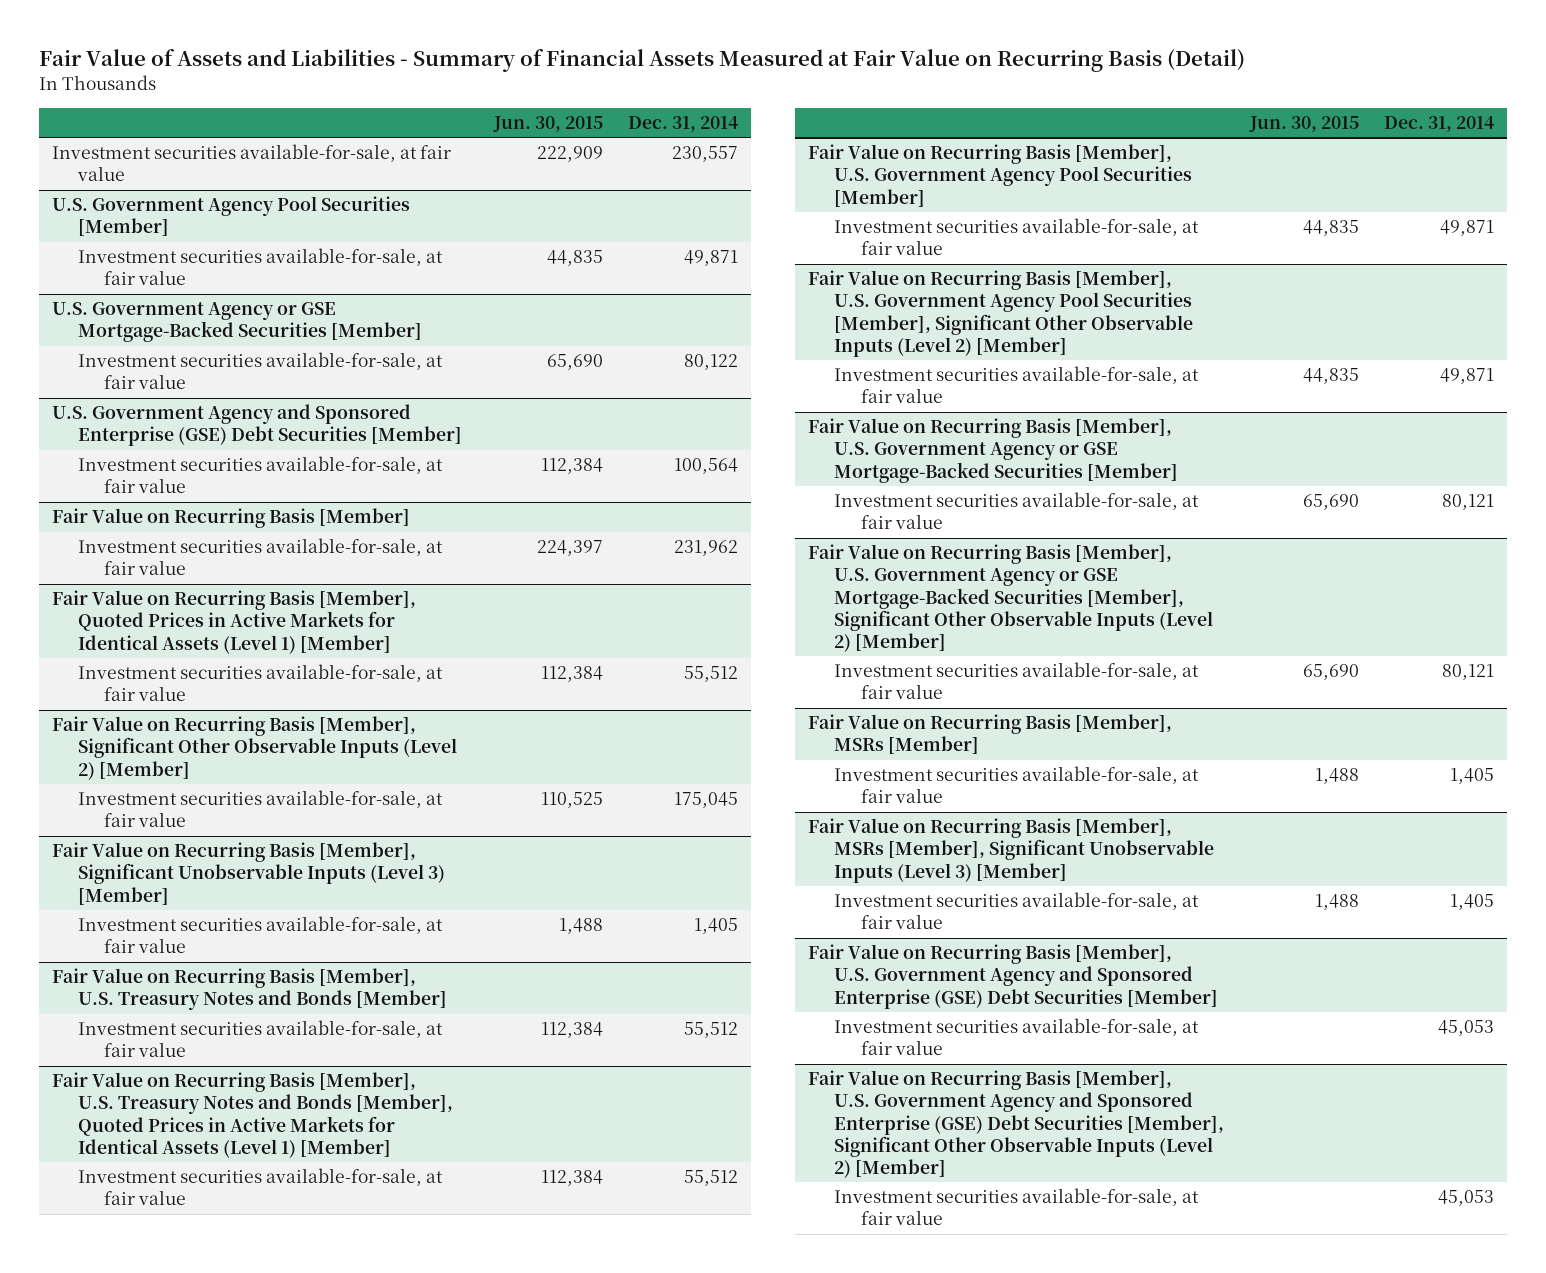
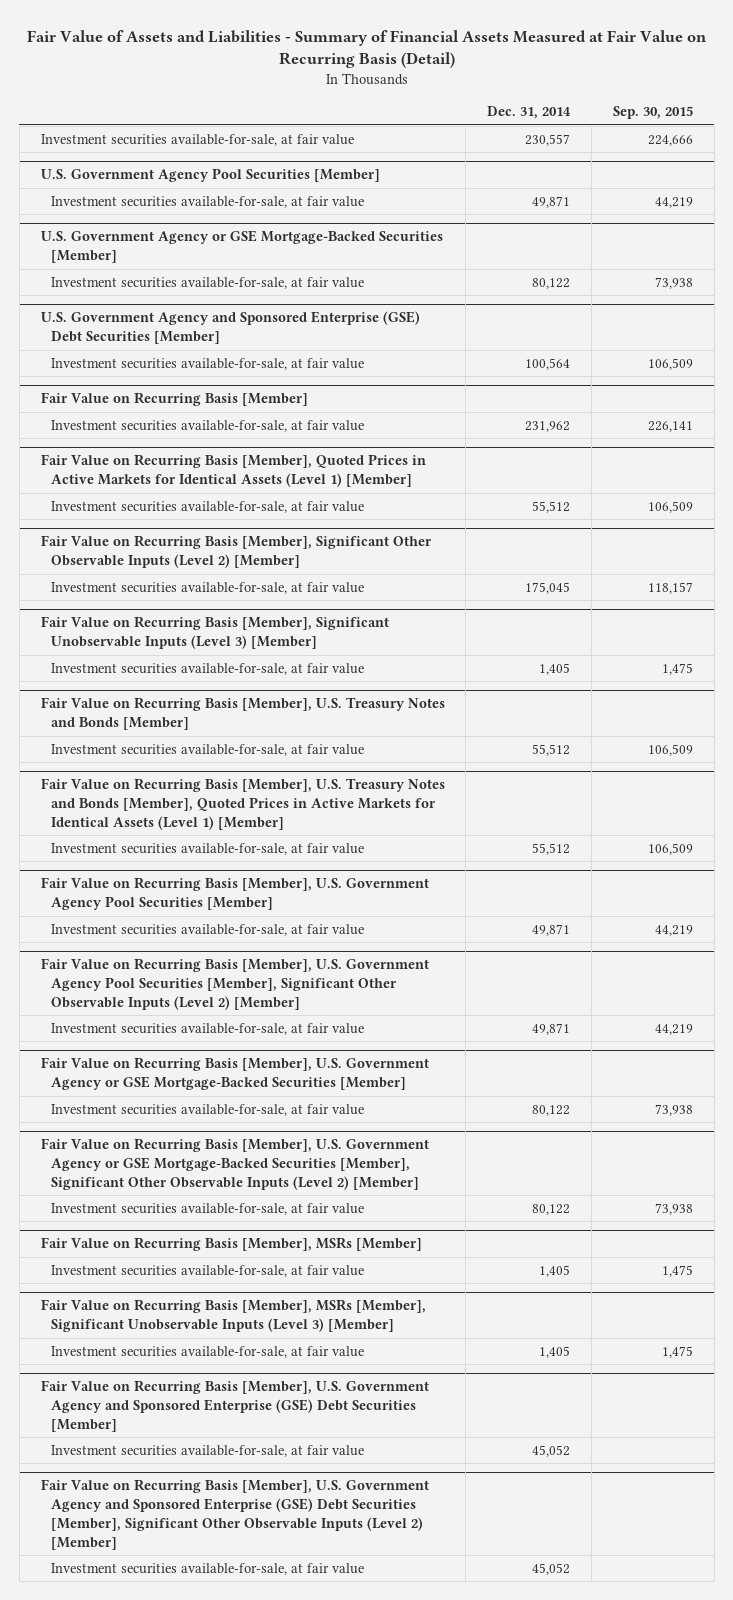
- | Jun. 30, 2015 | Dec. 31, 2014
+ | Dec. 31, 2014 | Sep. 30, 2015
@ Fair Value on Recurring Basis [Member], U.S. Government Agency or GSE Mortgage-Backed Securities [Member]
- Investment securities available-for-sale, at fair value | 65,690 | 80,121
+ Investment securities available-for-sale, at fair value | 80,122 | 73,938
@ Fair Value on Recurring Basis [Member], U.S. Government Agency or GSE Mortgage-Backed Securities [Member], Significant Other Observable Inputs (Level 2) [Member]
- Investment securities available-for-sale, at fair value | 65,690 | 80,121
+ Investment securities available-for-sale, at fair value | 80,122 | 73,938
@ Fair Value on Recurring Basis [Member], U.S. Government Agency and Sponsored Enterprise (GSE) Debt Securities [Member]
- Investment securities available-for-sale, at fair value | | 45,053
+ Investment securities available-for-sale, at fair value | 45,052 |
@ Fair Value on Recurring Basis [Member], U.S. Government Agency and Sponsored Enterprise (GSE) Debt Securities [Member], Significant Other Observable Inputs (Level 2) [Member]
- Investment securities available-for-sale, at fair value | | 45,053
+ Investment securities available-for-sale, at fair value | 45,052 |

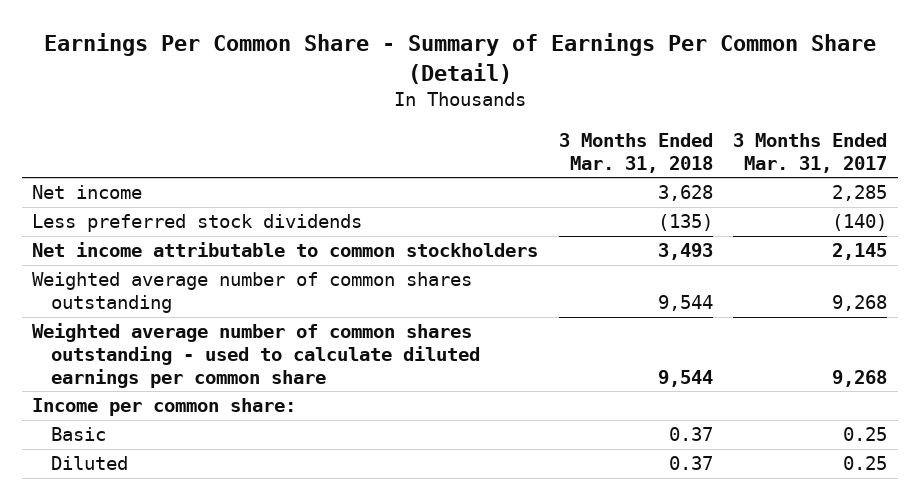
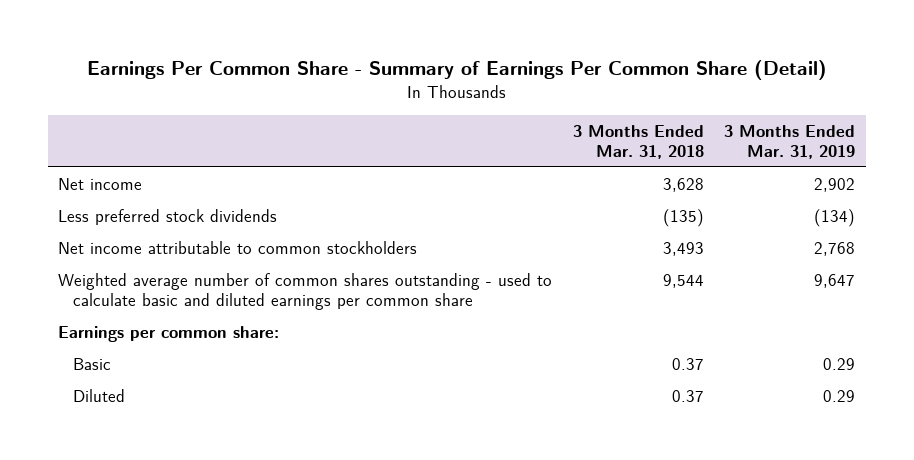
- | 3 Months Ended Mar. 31, 2018 | 3 Months Ended Mar. 31, 2017
+ | 3 Months Ended Mar. 31, 2018 | 3 Months Ended Mar. 31, 2019
- Weighted average number of common shares outstanding | 9,544 | 9,268
- Weighted average number of common shares outstanding - used to calculate diluted earnings per common share | 9,544 | 9,268
- Income per common share:
+ Weighted average number of common shares outstanding - used to calculate basic and diluted earnings per common share | 9,544 | 9,647
+ Earnings per common share:

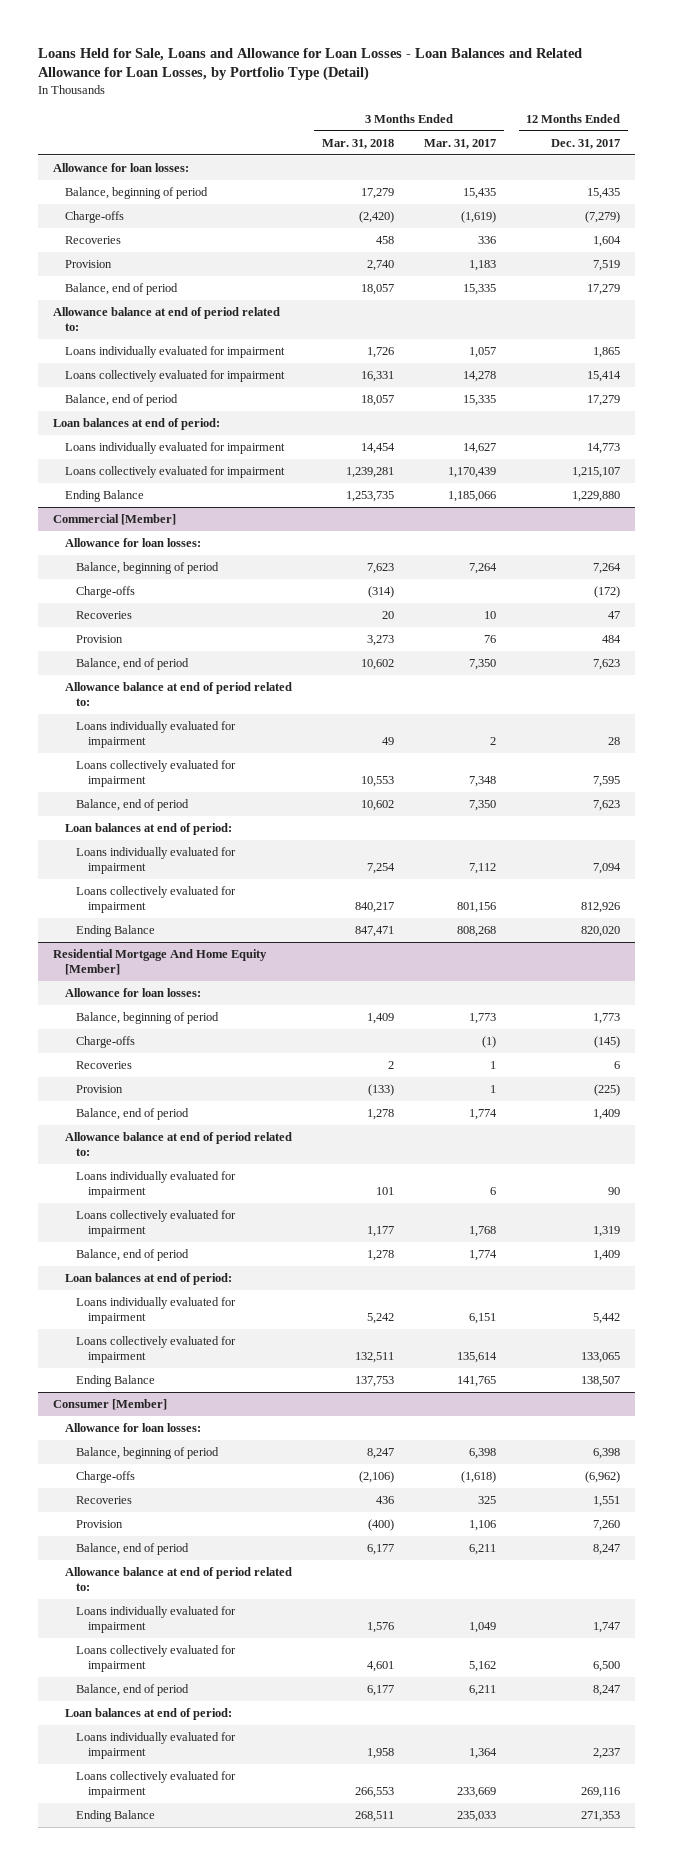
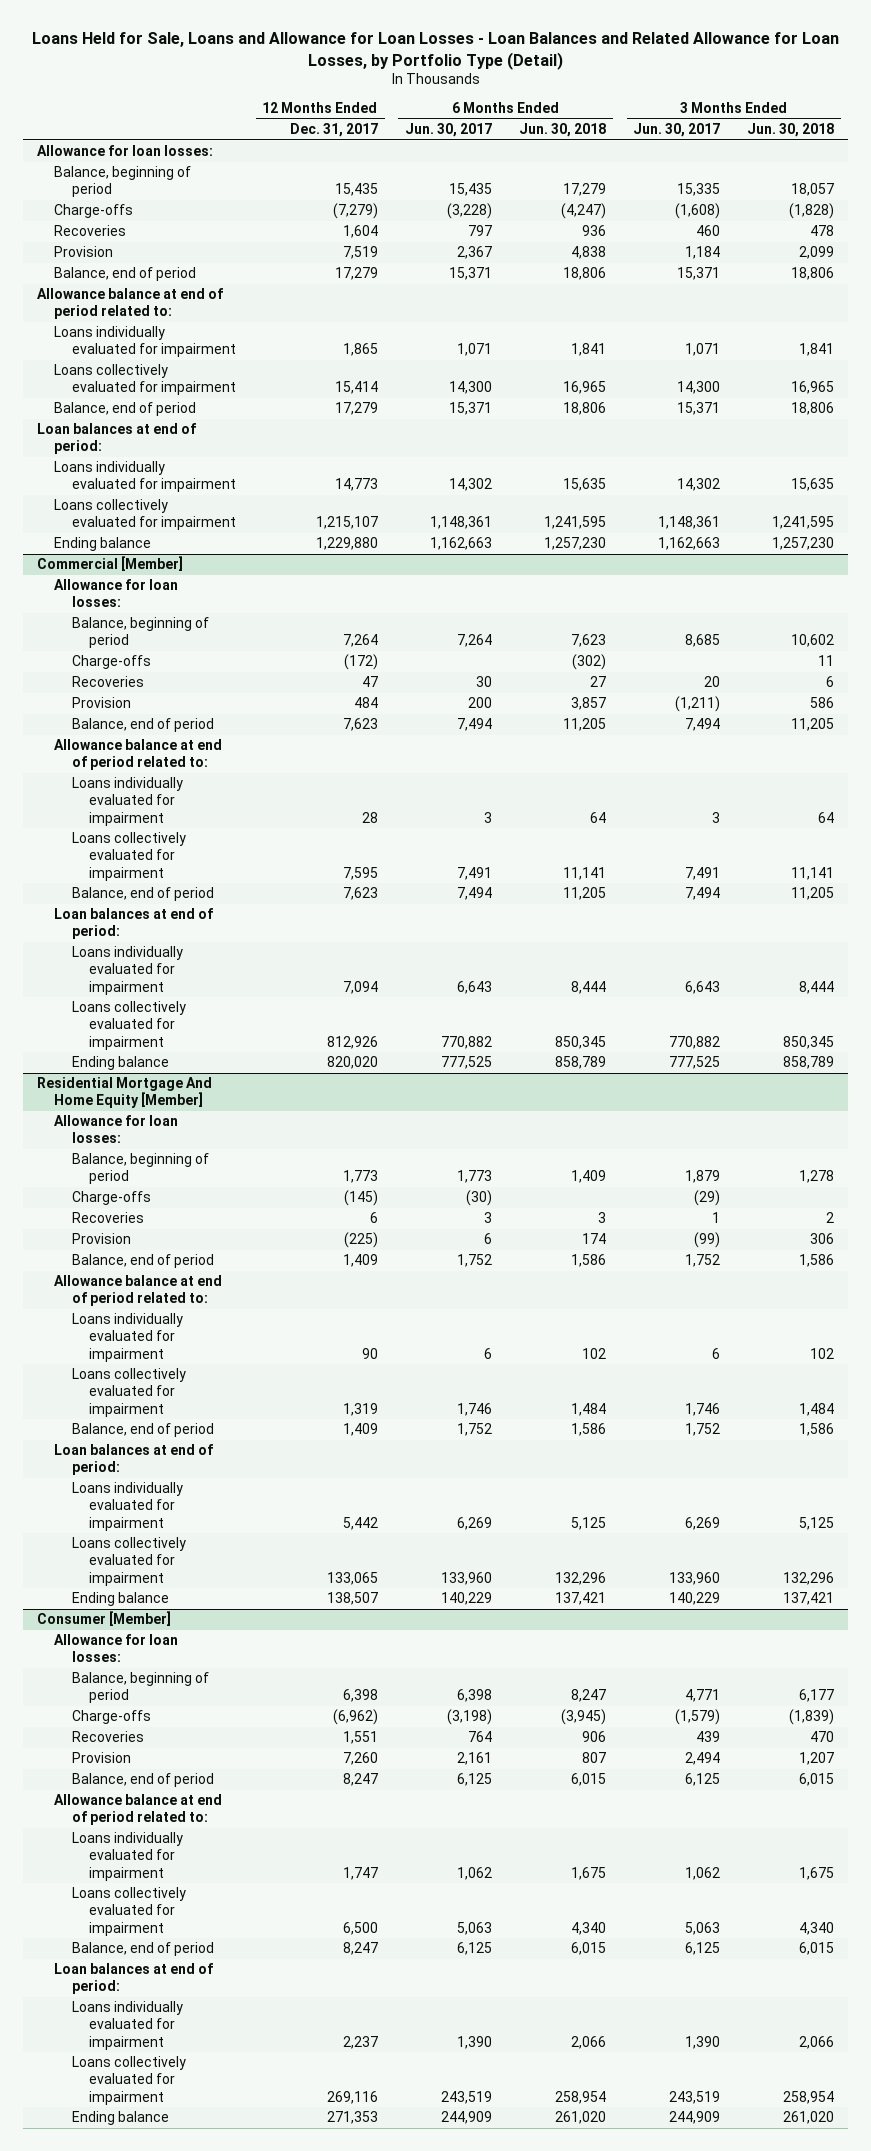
- | 3 Months Ended Mar. 31, 2018 | 3 Months Ended Mar. 31, 2017 | 12 Months Ended Dec. 31, 2017
+ | 12 Months Ended Dec. 31, 2017 | 6 Months Ended Jun. 30, 2017 | 6 Months Ended Jun. 30, 2018 | 3 Months Ended Jun. 30, 2017 | 3 Months Ended Jun. 30, 2018
- Ending Balance | 1,253,735 | 1,185,066 | 1,229,880
+ Ending balance | 1,229,880 | 1,162,663 | 1,257,230 | 1,162,663 | 1,257,230
@ Commercial [Member]
- Ending Balance | 847,471 | 808,268 | 820,020
+ Ending balance | 820,020 | 777,525 | 858,789 | 777,525 | 858,789
@ Residential Mortgage And Home Equity [Member]
- Ending Balance | 137,753 | 141,765 | 138,507
+ Ending balance | 138,507 | 140,229 | 137,421 | 140,229 | 137,421
@ Consumer [Member]
- Ending Balance | 268,511 | 235,033 | 271,353
+ Ending balance | 271,353 | 244,909 | 261,020 | 244,909 | 261,020

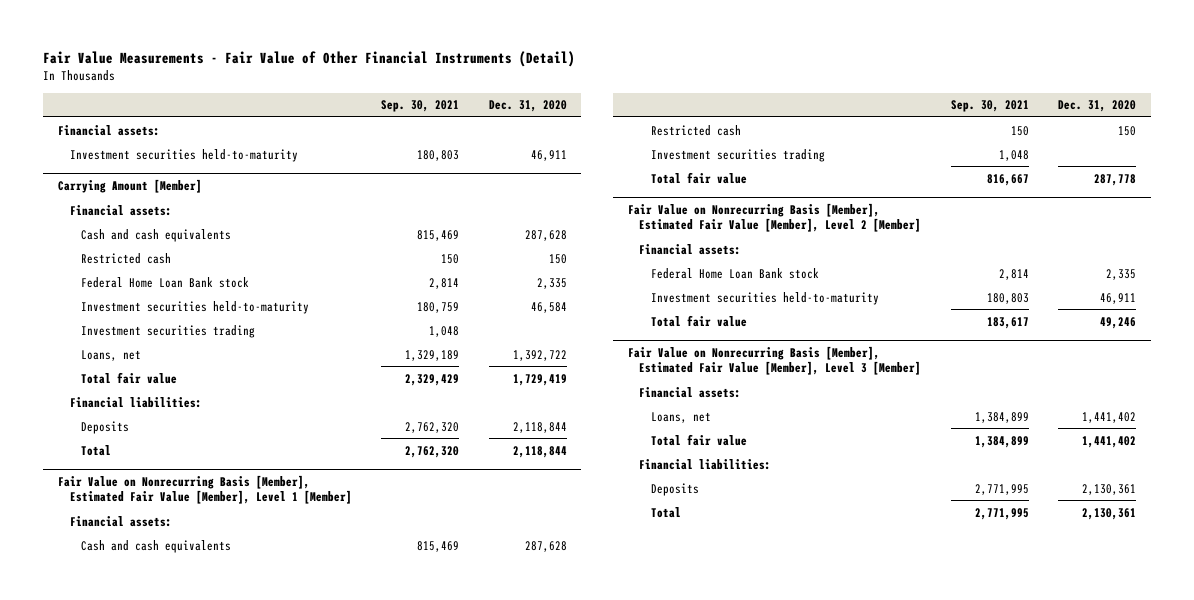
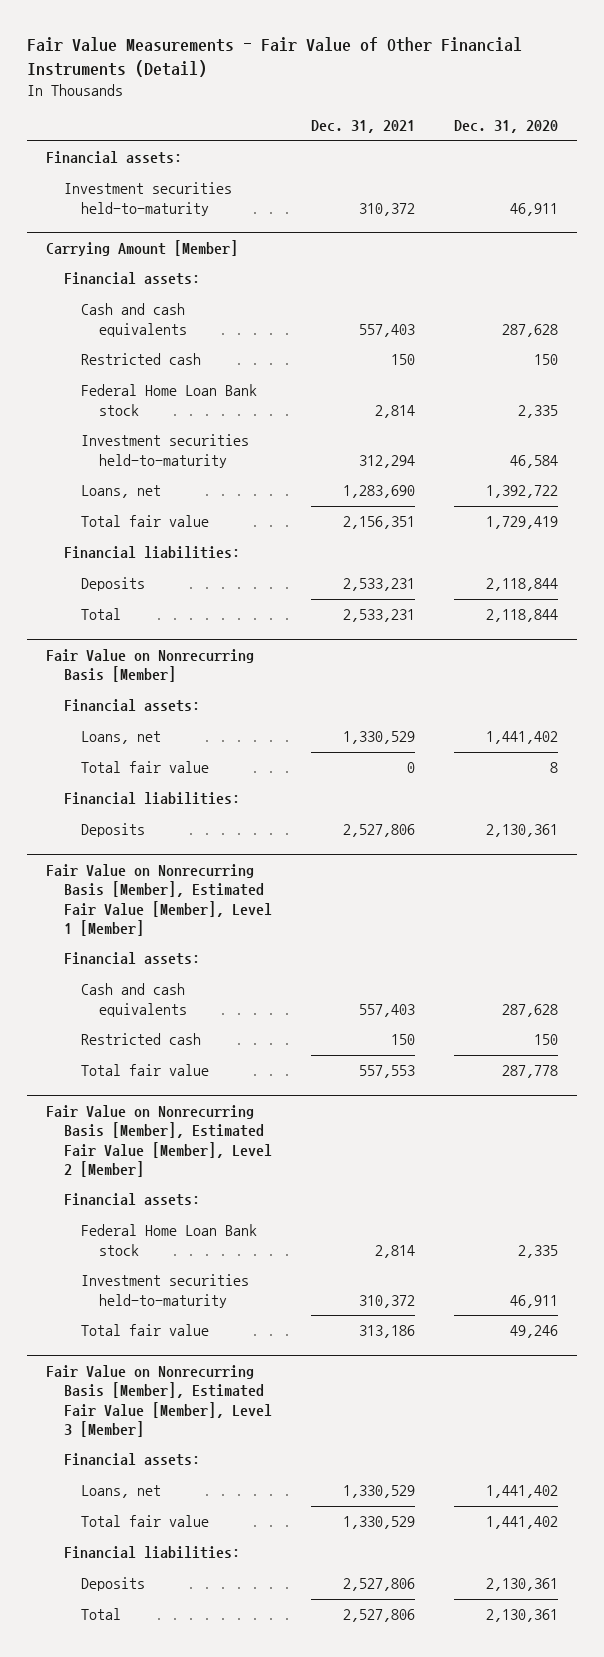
- | Sep. 30, 2021 | Dec. 31, 2020
+ | Dec. 31, 2021 | Dec. 31, 2020
@ Carrying Amount [Member]
- Investment securities trading | 1,048 |
+ Fair Value on Nonrecurring Basis [Member]
+ Financial assets:
+ Loans, net | 1,330,529 | 1,441,402
+ Total fair value | 0 | 8
+ Financial liabilities:
+ Deposits | 2,527,806 | 2,130,361
@ Fair Value on Nonrecurring Basis [Member], Estimated Fair Value [Member], Level 1 [Member]
- Investment securities trading | 1,048 |

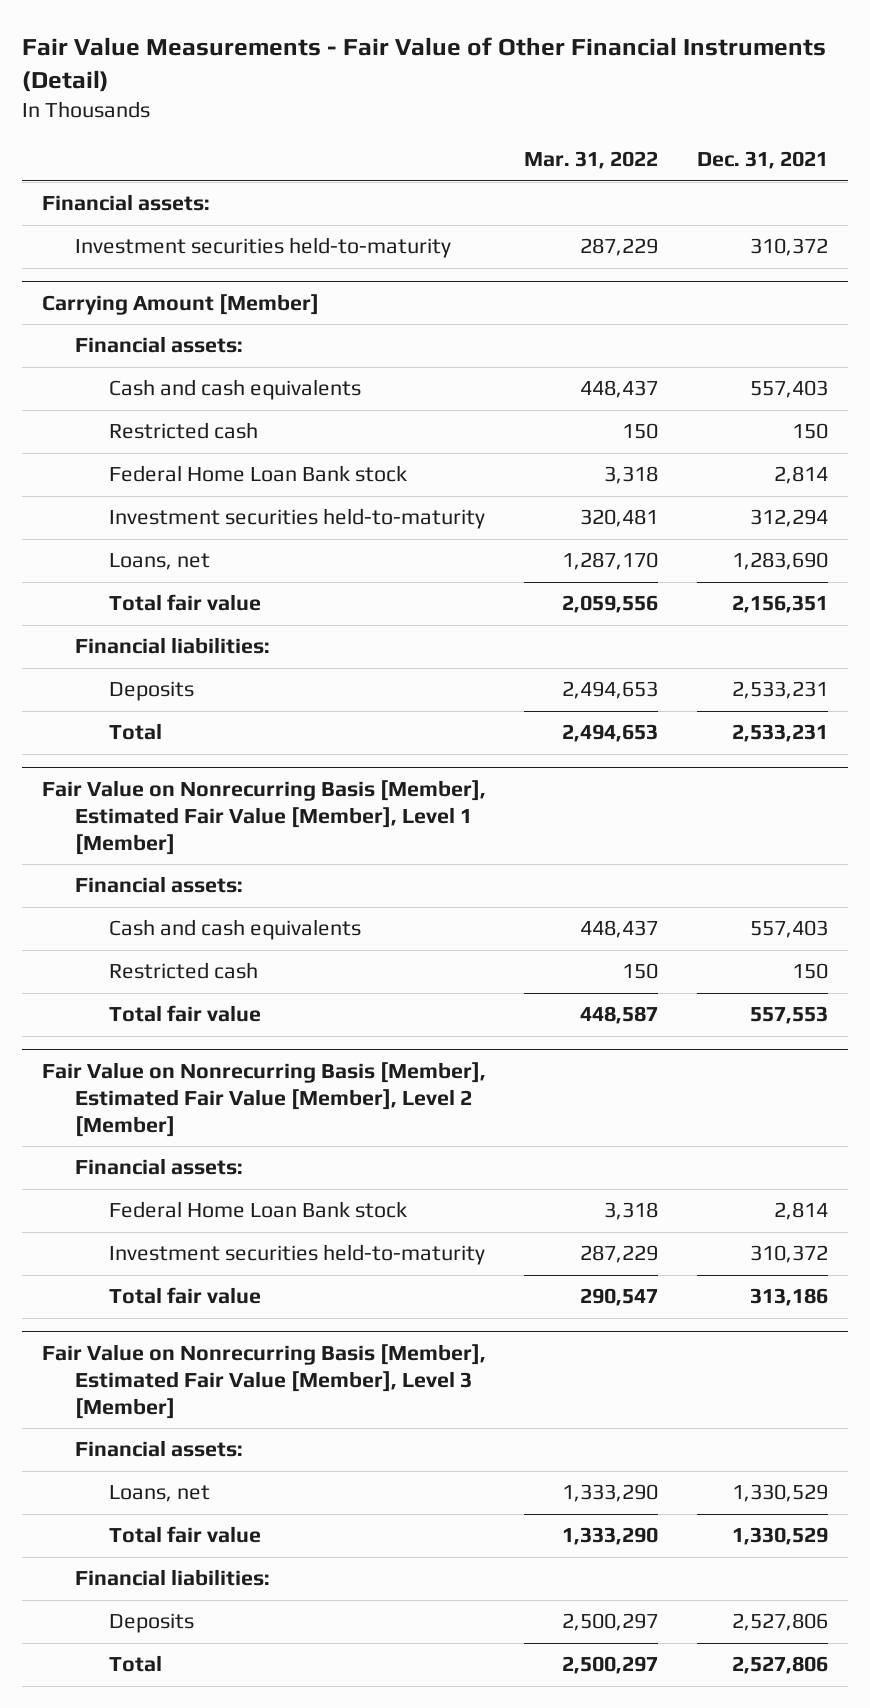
- | Dec. 31, 2021 | Dec. 31, 2020
+ | Mar. 31, 2022 | Dec. 31, 2021
- Fair Value on Nonrecurring Basis [Member]
- Financial assets:
- Loans, net | 1,330,529 | 1,441,402
- Total fair value | 0 | 8
- Financial liabilities:
- Deposits | 2,527,806 | 2,130,361

